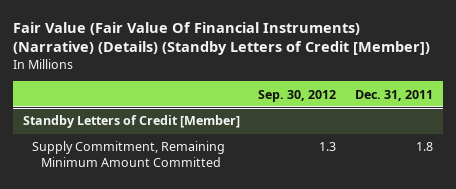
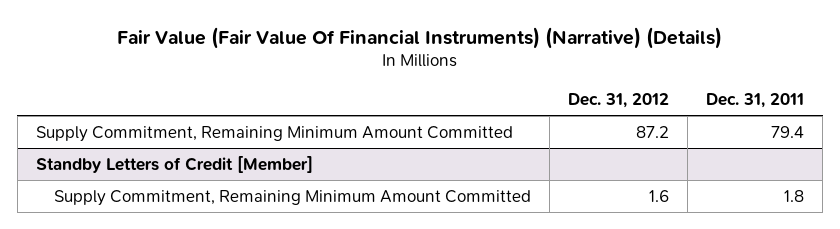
- Fair Value (Fair Value Of Financial Instruments) (Narrative) (Details) (Standby Letters of Credit [Member])
+ Fair Value (Fair Value Of Financial Instruments) (Narrative) (Details)
- | Sep. 30, 2012 | Dec. 31, 2011
+ | Dec. 31, 2012 | Dec. 31, 2011
+ Supply Commitment, Remaining Minimum Amount Committed | 87.2 | 79.4

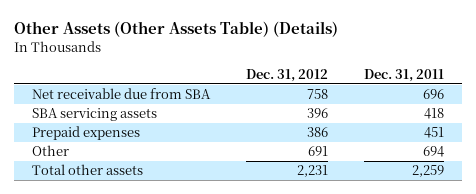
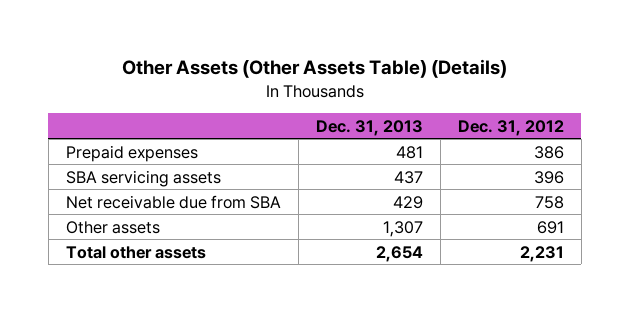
- | Dec. 31, 2012 | Dec. 31, 2011
+ | Dec. 31, 2013 | Dec. 31, 2012
- Other | 691 | 694
moved down: SBA servicing assets | 437 | 396
moved down: Net receivable due from SBA | 429 | 758
+ Other assets | 1,307 | 691

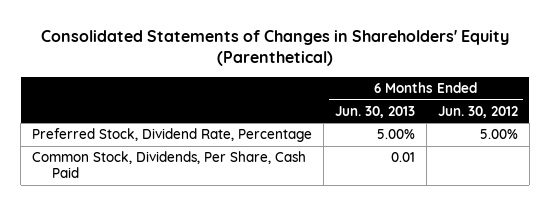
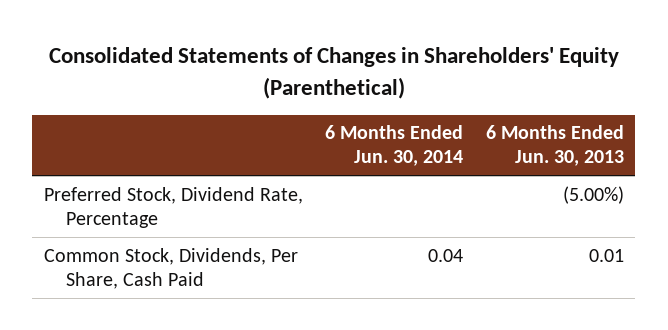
- | 6 Months Ended Jun. 30, 2013 | 6 Months Ended Jun. 30, 2012
+ | 6 Months Ended Jun. 30, 2014 | 6 Months Ended Jun. 30, 2013
- Preferred Stock, Dividend Rate, Percentage | 5.00% | 5.00%
+ Preferred Stock, Dividend Rate, Percentage | | (5.00%)

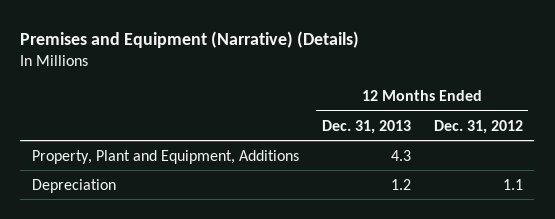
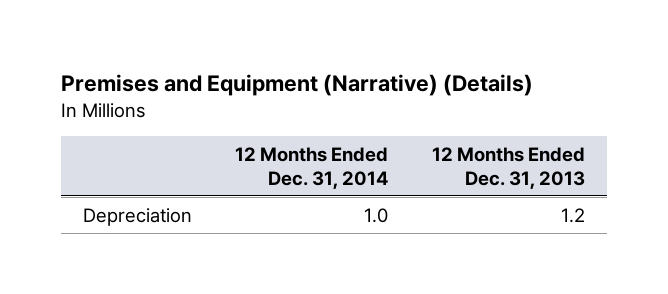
- | 12 Months Ended Dec. 31, 2013 | 12 Months Ended Dec. 31, 2012
+ | 12 Months Ended Dec. 31, 2014 | 12 Months Ended Dec. 31, 2013
- Property, Plant and Equipment, Additions | 4.3 |

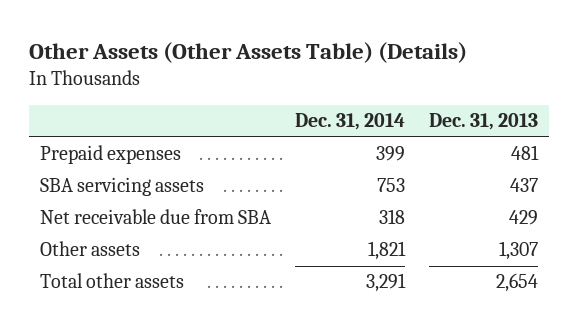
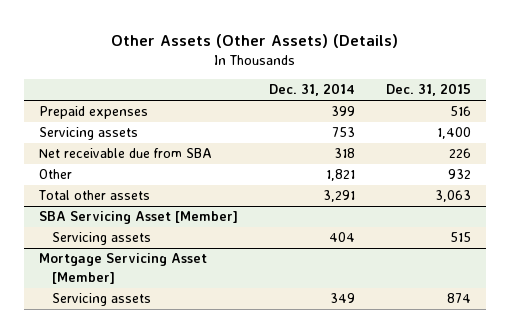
- Other Assets (Other Assets Table) (Details)
+ Other Assets (Other Assets) (Details)
- | Dec. 31, 2014 | Dec. 31, 2013
+ | Dec. 31, 2014 | Dec. 31, 2015
- SBA servicing assets | 753 | 437
+ Servicing assets | 753 | 1,400
- Other assets | 1,821 | 1,307
+ Other | 1,821 | 932
+ SBA Servicing Asset [Member]
+ Servicing assets | 404 | 515
+ Mortgage Servicing Asset [Member]
+ Servicing assets | 349 | 874

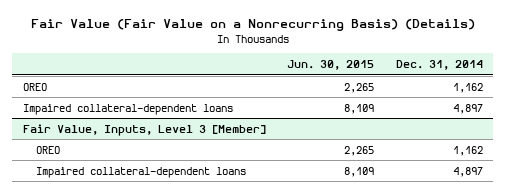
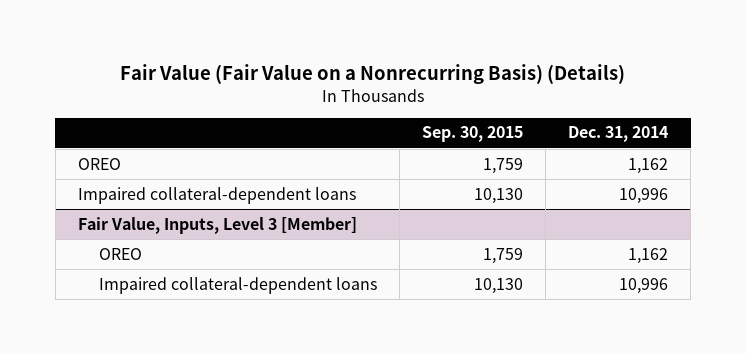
- | Jun. 30, 2015 | Dec. 31, 2014
+ | Sep. 30, 2015 | Dec. 31, 2014
- Impaired collateral-dependent loans | 8,109 | 4,897
+ Impaired collateral-dependent loans | 10,130 | 10,996
@ Fair Value, Inputs, Level 3 [Member]
- Impaired collateral-dependent loans | 8,109 | 4,897
+ Impaired collateral-dependent loans | 10,130 | 10,996

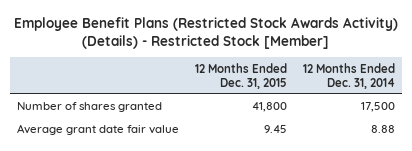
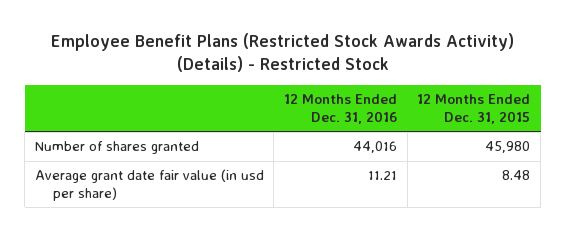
- Employee Benefit Plans (Restricted Stock Awards Activity) (Details) - Restricted Stock [Member]
+ Employee Benefit Plans (Restricted Stock Awards Activity) (Details) - Restricted Stock
- | 12 Months Ended Dec. 31, 2015 | 12 Months Ended Dec. 31, 2014
+ | 12 Months Ended Dec. 31, 2016 | 12 Months Ended Dec. 31, 2015
- Number of shares granted | 41,800 | 17,500
- Average grant date fair value | 9.45 | 8.88
+ Number of shares granted | 44,016 | 45,980
+ Average grant date fair value (in usd per share) | 11.21 | 8.48

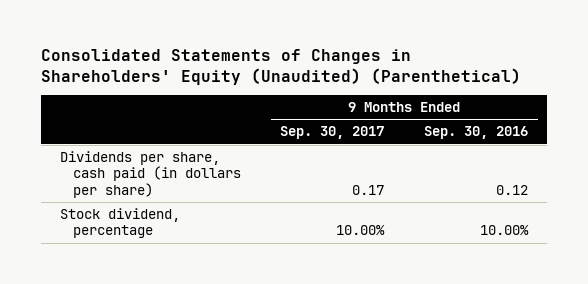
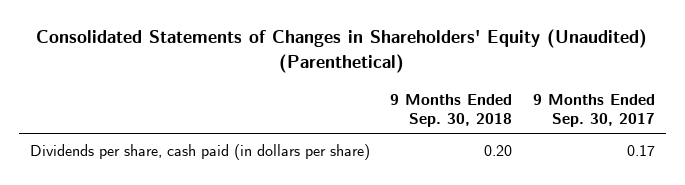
- | 9 Months Ended Sep. 30, 2017 | 9 Months Ended Sep. 30, 2016
+ | 9 Months Ended Sep. 30, 2018 | 9 Months Ended Sep. 30, 2017
- Stock dividend, percentage | 10.00% | 10.00%

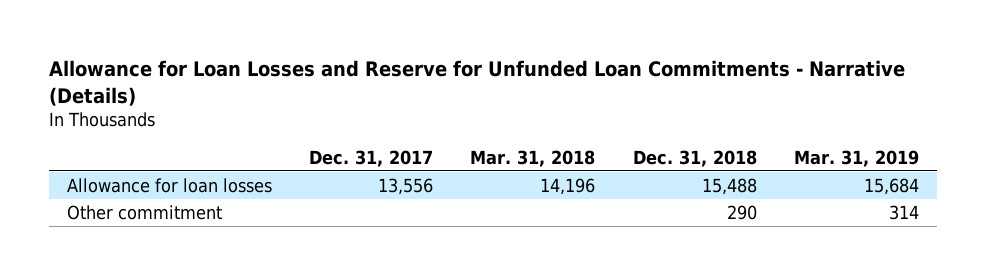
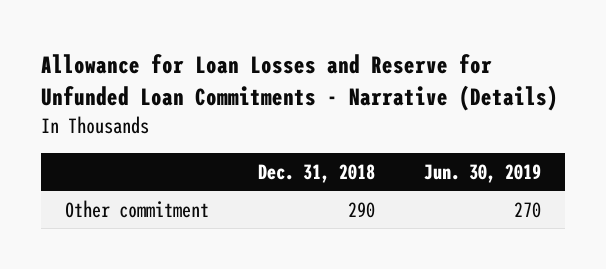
- | Dec. 31, 2017 | Mar. 31, 2018 | Dec. 31, 2018 | Mar. 31, 2019
+ | Dec. 31, 2018 | Jun. 30, 2019
- Allowance for loan losses | 13,556 | 14,196 | 15,488 | 15,684

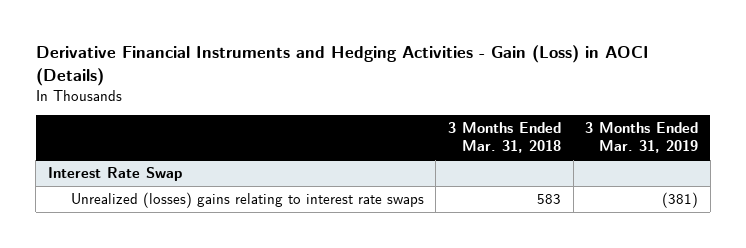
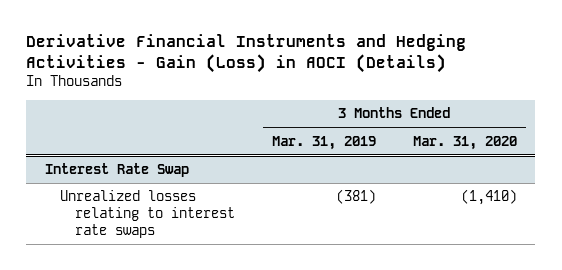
- | 3 Months Ended Mar. 31, 2018 | 3 Months Ended Mar. 31, 2019
+ | 3 Months Ended Mar. 31, 2019 | 3 Months Ended Mar. 31, 2020
@ Interest Rate Swap
- Unrealized (losses) gains relating to interest rate swaps | 583 | (381)
+ Unrealized losses relating to interest rate swaps | (381) | (1,410)

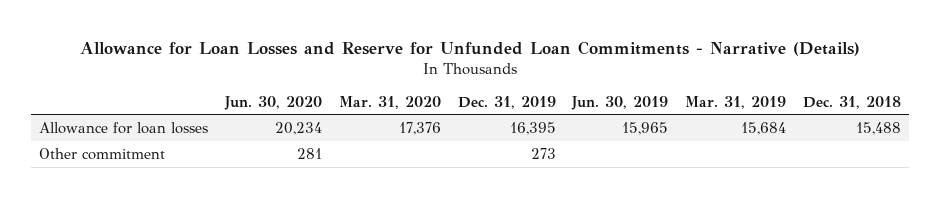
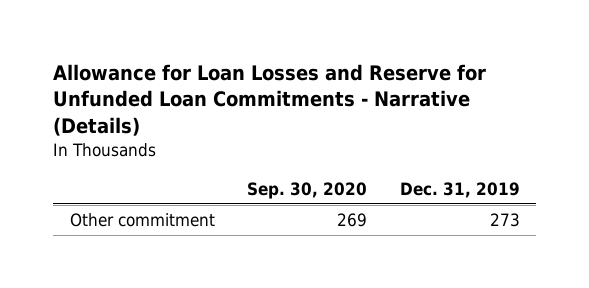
- | Jun. 30, 2020 | Mar. 31, 2020 | Dec. 31, 2019 | Jun. 30, 2019 | Mar. 31, 2019 | Dec. 31, 2018
+ | Sep. 30, 2020 | Dec. 31, 2019
- Allowance for loan losses | 20,234 | 17,376 | 16,395 | 15,965 | 15,684 | 15,488

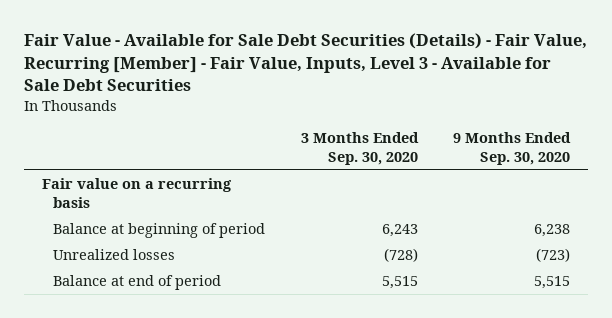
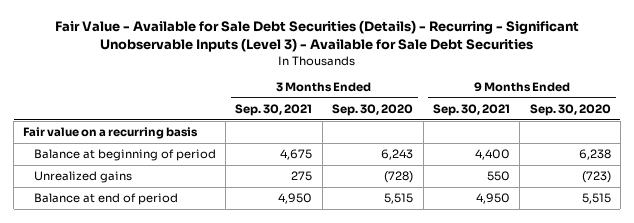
- Fair Value - Available for Sale Debt Securities (Details) - Fair Value, Recurring [Member] - Fair Value, Inputs, Level 3 - Available for Sale Debt Securities
+ Fair Value - Available for Sale Debt Securities (Details) - Recurring - Significant Unobservable Inputs (Level 3) - Available for Sale Debt Securities
- | 3 Months Ended Sep. 30, 2020 | 9 Months Ended Sep. 30, 2020
+ | 3 Months Ended Sep. 30, 2021 | 3 Months Ended Sep. 30, 2020 | 9 Months Ended Sep. 30, 2021 | 9 Months Ended Sep. 30, 2020
- Unrealized losses | (728) | (723)
+ Unrealized gains | 275 | (728) | 550 | (723)

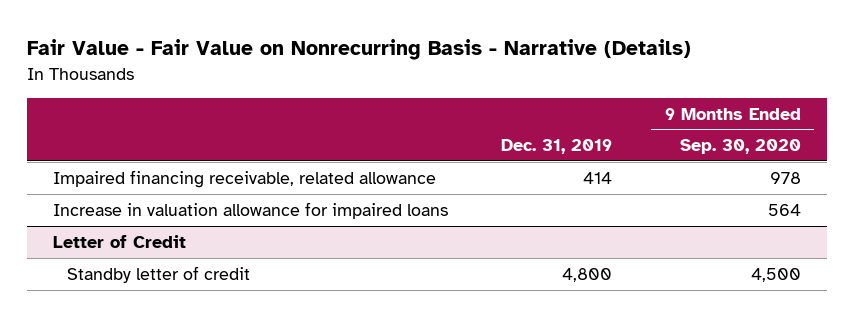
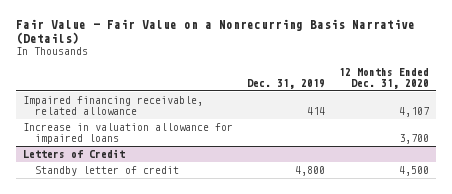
- Fair Value - Fair Value on Nonrecurring Basis - Narrative (Details)
+ Fair Value - Fair Value on a Nonrecurring Basis Narrative (Details)
- | Dec. 31, 2019 | 9 Months Ended Sep. 30, 2020
+ | Dec. 31, 2019 | 12 Months Ended Dec. 31, 2020
- Letter of Credit
+ Letters of Credit

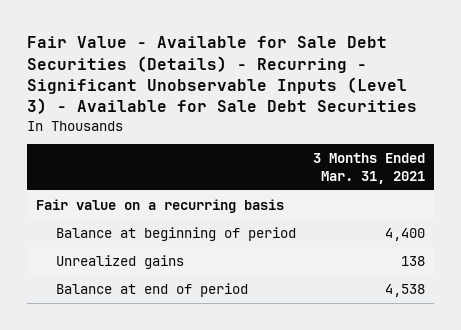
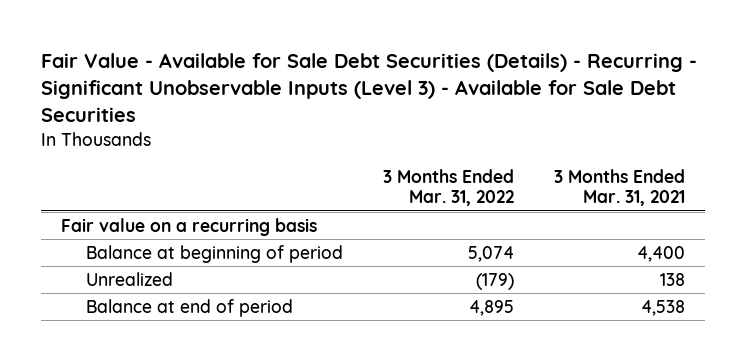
- | 3 Months Ended Mar. 31, 2021
+ | 3 Months Ended Mar. 31, 2022 | 3 Months Ended Mar. 31, 2021
- Unrealized gains | 138
+ Unrealized | (179) | 138

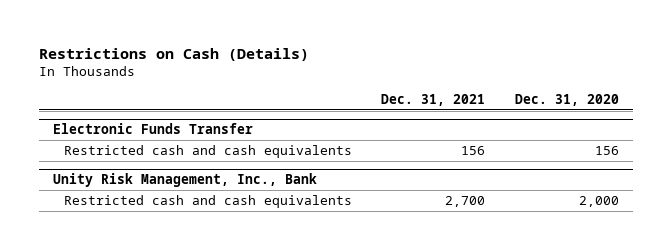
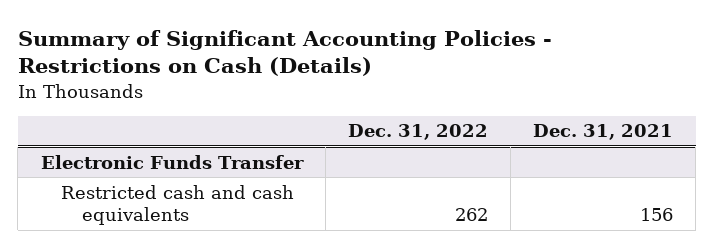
- Restrictions on Cash (Details)
+ Summary of Significant Accounting Policies - Restrictions on Cash (Details)
- | Dec. 31, 2021 | Dec. 31, 2020
+ | Dec. 31, 2022 | Dec. 31, 2021
- Unity Risk Management, Inc., Bank
- Restricted cash and cash equivalents | 2,700 | 2,000

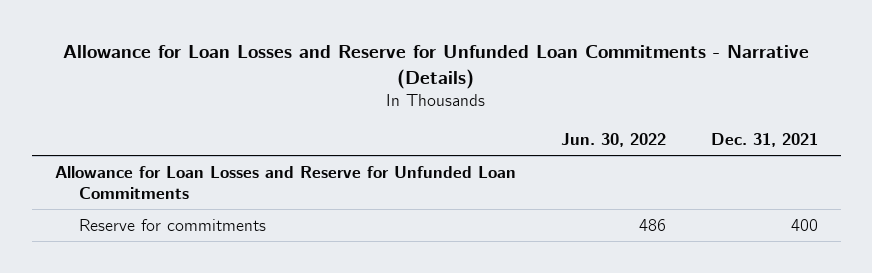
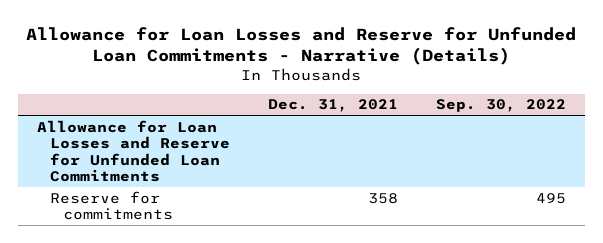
- | Jun. 30, 2022 | Dec. 31, 2021
+ | Dec. 31, 2021 | Sep. 30, 2022
- Reserve for commitments | 486 | 400
+ Reserve for commitments | 358 | 495

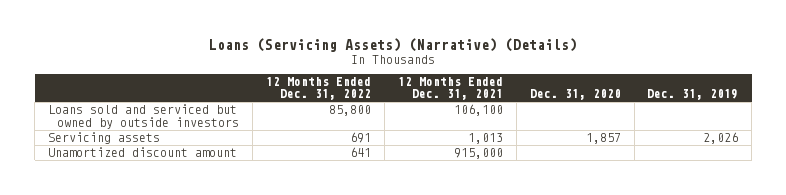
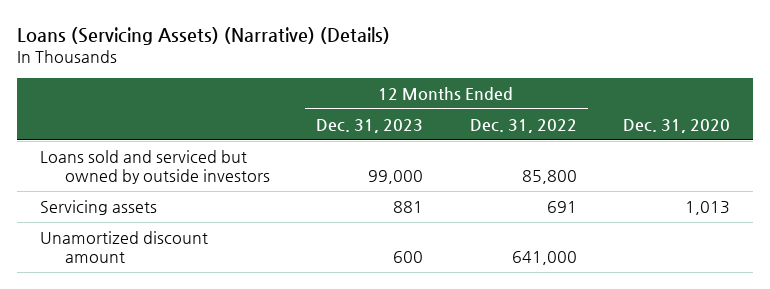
- | 12 Months Ended Dec. 31, 2022 | 12 Months Ended Dec. 31, 2021 | Dec. 31, 2020 | Dec. 31, 2019
+ | 12 Months Ended Dec. 31, 2023 | 12 Months Ended Dec. 31, 2022 | Dec. 31, 2020
- Servicing assets | 691 | 1,013 | 1,857 | 2,026
- Unamortized discount amount | 641 | 915,000 | |
+ Servicing assets | 881 | 691 | 1,013
+ Unamortized discount amount | 600 | 641,000 |

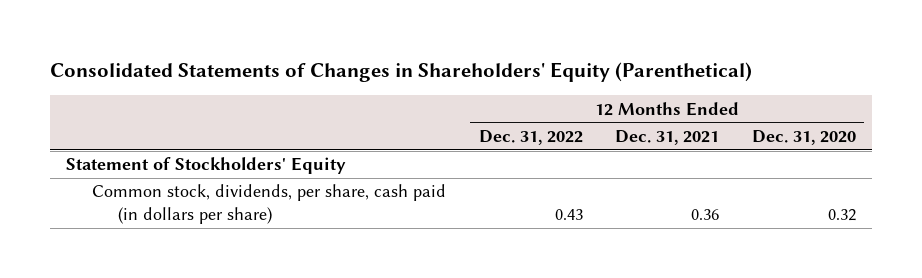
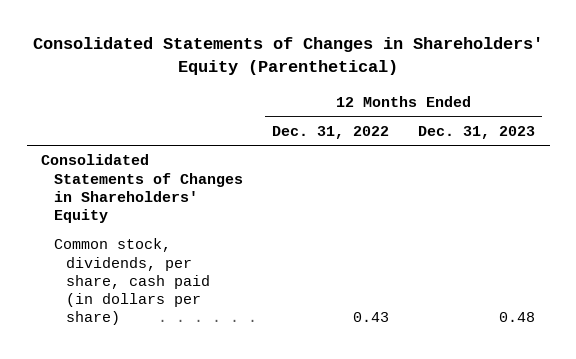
- | 12 Months Ended Dec. 31, 2022 | 12 Months Ended Dec. 31, 2021 | 12 Months Ended Dec. 31, 2020
+ | 12 Months Ended Dec. 31, 2022 | 12 Months Ended Dec. 31, 2023
- Statement of Stockholders' Equity
+ Consolidated Statements of Changes in Shareholders' Equity

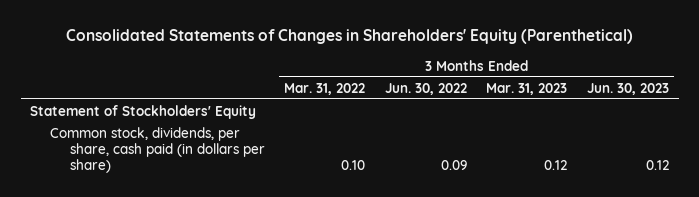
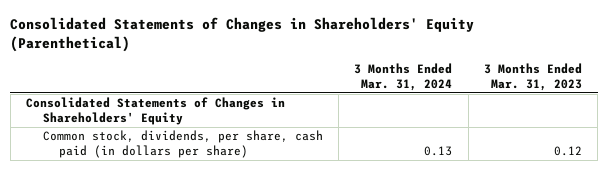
- | 3 Months Ended Mar. 31, 2022 | 3 Months Ended Jun. 30, 2022 | 3 Months Ended Mar. 31, 2023 | 3 Months Ended Jun. 30, 2023
+ | 3 Months Ended Mar. 31, 2024 | 3 Months Ended Mar. 31, 2023
- Statement of Stockholders' Equity
+ Consolidated Statements of Changes in Shareholders' Equity

